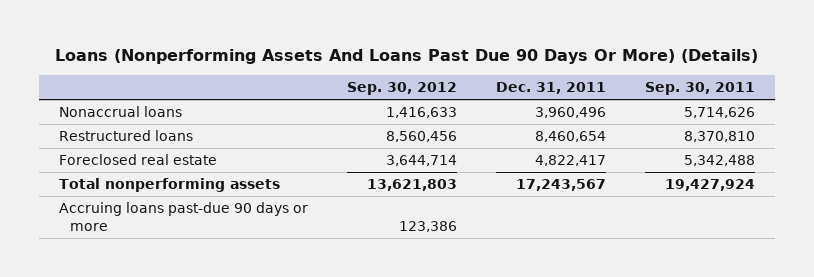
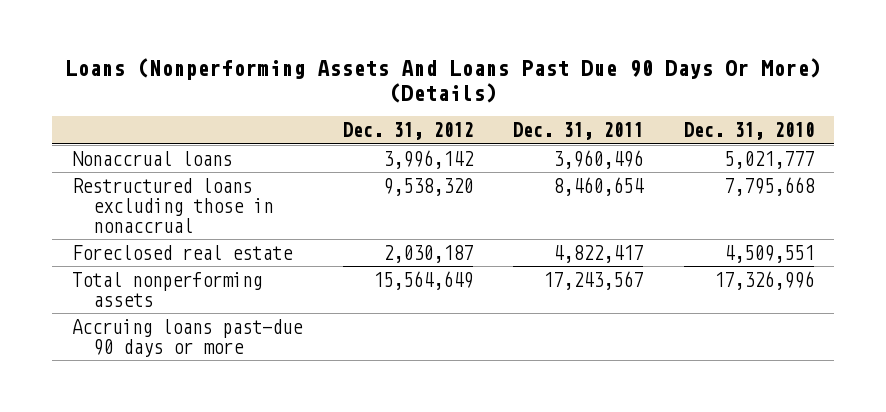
- | Sep. 30, 2012 | Dec. 31, 2011 | Sep. 30, 2011
+ | Dec. 31, 2012 | Dec. 31, 2011 | Dec. 31, 2010
- Restructured loans | 8,560,456 | 8,460,654 | 8,370,810
+ Restructured loans excluding those in nonaccrual | 9,538,320 | 8,460,654 | 7,795,668

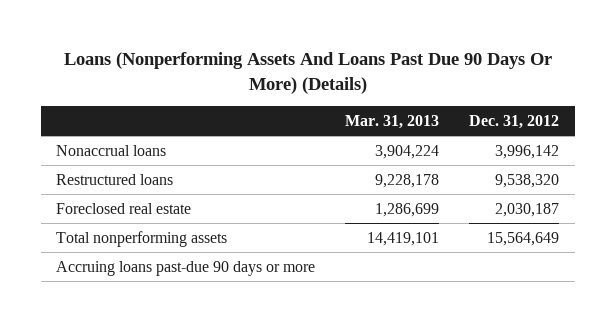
- | Dec. 31, 2012 | Dec. 31, 2011 | Dec. 31, 2010
+ | Mar. 31, 2013 | Dec. 31, 2012
- Restructured loans excluding those in nonaccrual | 9,538,320 | 8,460,654 | 7,795,668
+ Restructured loans | 9,228,178 | 9,538,320

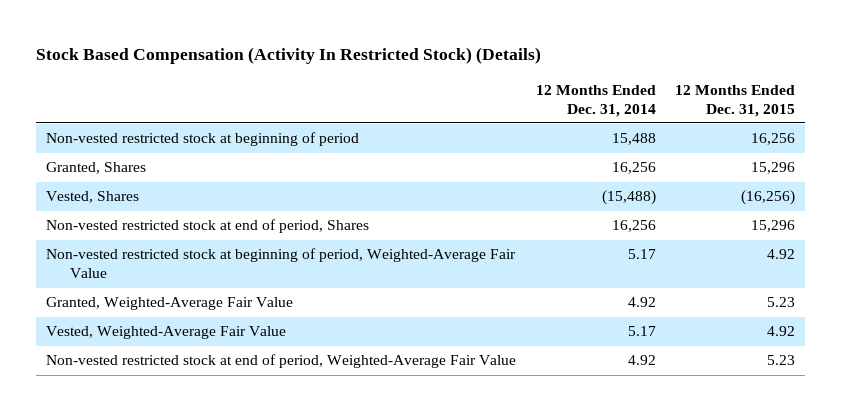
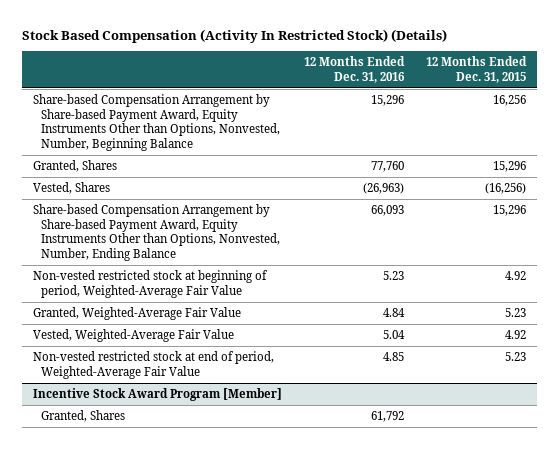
- | 12 Months Ended Dec. 31, 2014 | 12 Months Ended Dec. 31, 2015
+ | 12 Months Ended Dec. 31, 2016 | 12 Months Ended Dec. 31, 2015
- Non-vested restricted stock at beginning of period | 15,488 | 16,256
+ Share-based Compensation Arrangement by Share-based Payment Award, Equity Instruments Other than Options, Nonvested, Number, Beginning Balance | 15,296 | 16,256
- Non-vested restricted stock at end of period, Shares | 16,256 | 15,296
+ Share-based Compensation Arrangement by Share-based Payment Award, Equity Instruments Other than Options, Nonvested, Number, Ending Balance | 66,093 | 15,296
+ Incentive Stock Award Program [Member]
+ Granted, Shares | 61,792 |

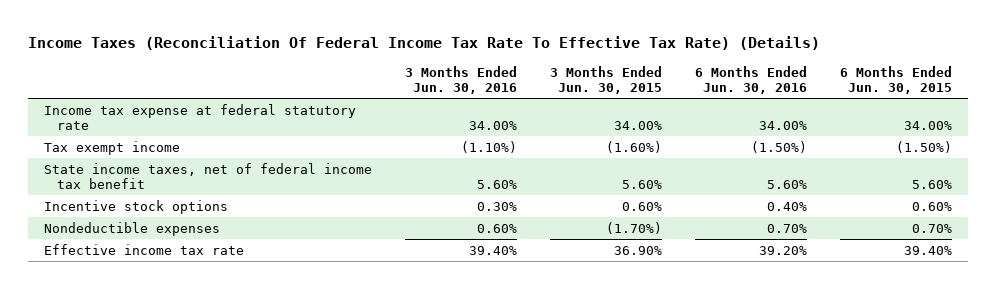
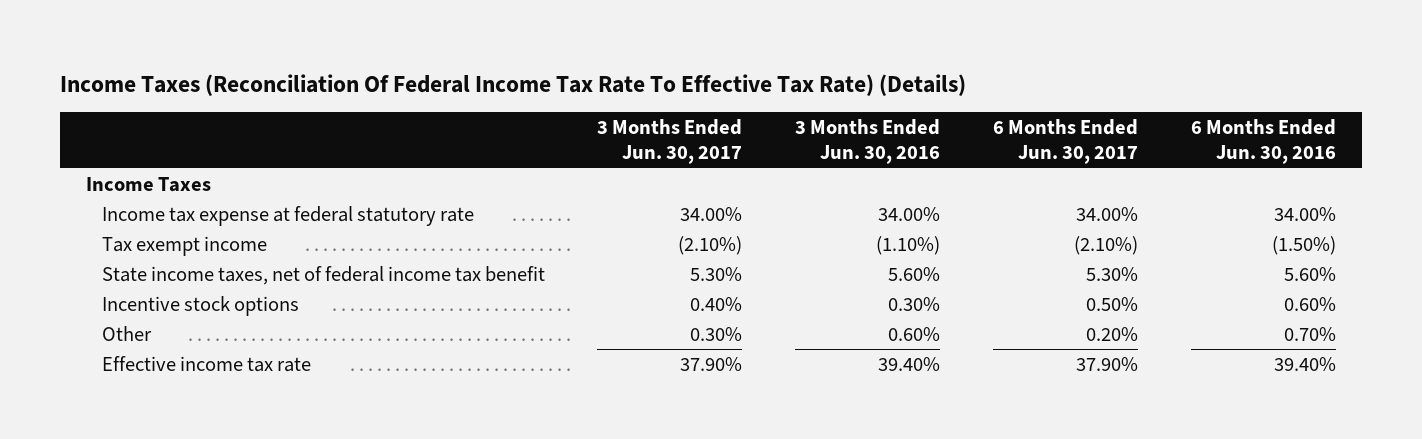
- | 3 Months Ended Jun. 30, 2016 | 3 Months Ended Jun. 30, 2015 | 6 Months Ended Jun. 30, 2016 | 6 Months Ended Jun. 30, 2015
+ | 3 Months Ended Jun. 30, 2017 | 3 Months Ended Jun. 30, 2016 | 6 Months Ended Jun. 30, 2017 | 6 Months Ended Jun. 30, 2016
+ Income Taxes
- Incentive stock options | 0.30% | 0.60% | 0.40% | 0.60%
- Nondeductible expenses | 0.60% | (1.70%) | 0.70% | 0.70%
- Effective income tax rate | 39.40% | 36.90% | 39.20% | 39.40%
+ Incentive stock options | 0.40% | 0.30% | 0.50% | 0.60%
+ Other | 0.30% | 0.60% | 0.20% | 0.70%
+ Effective income tax rate | 37.90% | 39.40% | 37.90% | 39.40%

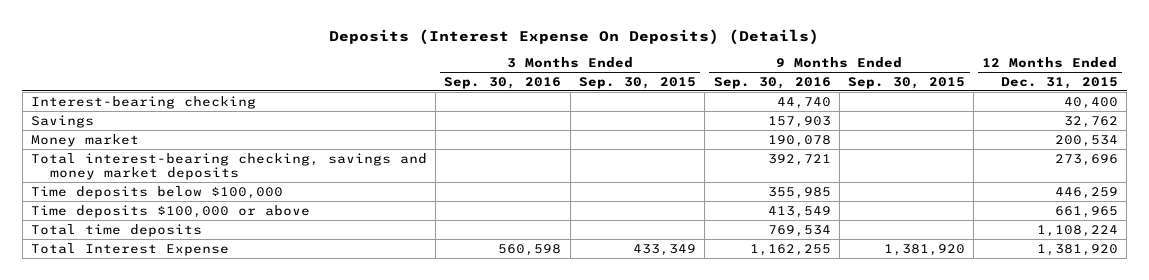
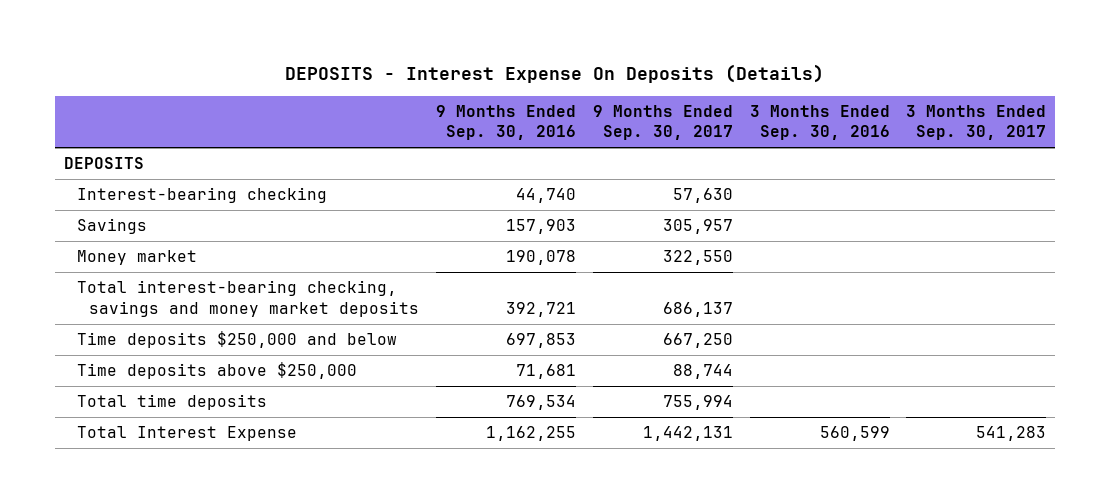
- Deposits (Interest Expense On Deposits) (Details)
+ DEPOSITS - Interest Expense On Deposits (Details)
- | 3 Months Ended Sep. 30, 2016 | 3 Months Ended Sep. 30, 2015 | 9 Months Ended Sep. 30, 2016 | 9 Months Ended Sep. 30, 2015 | 12 Months Ended Dec. 31, 2015
+ | 9 Months Ended Sep. 30, 2016 | 9 Months Ended Sep. 30, 2017 | 3 Months Ended Sep. 30, 2016 | 3 Months Ended Sep. 30, 2017
+ DEPOSITS
- Time deposits below $100,000 | | | 355,985 | | 446,259
- Time deposits $100,000 or above | | | 413,549 | | 661,965
+ Time deposits $250,000 and below | 697,853 | 667,250 | |
+ Time deposits above $250,000 | 71,681 | 88,744 | |
- Total Interest Expense | 560,598 | 433,349 | 1,162,255 | 1,381,920 | 1,381,920
+ Total Interest Expense | 1,162,255 | 1,442,131 | 560,599 | 541,283

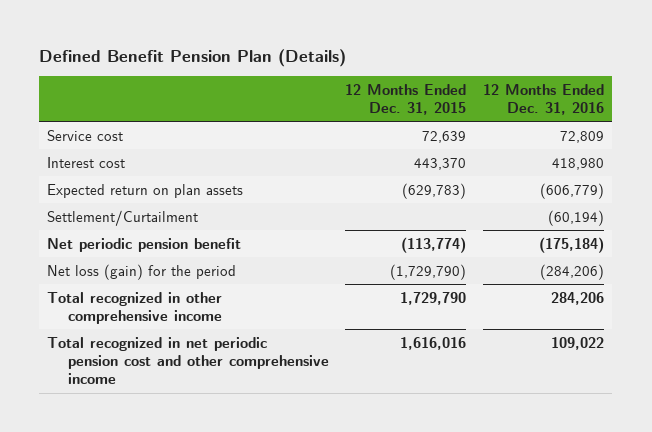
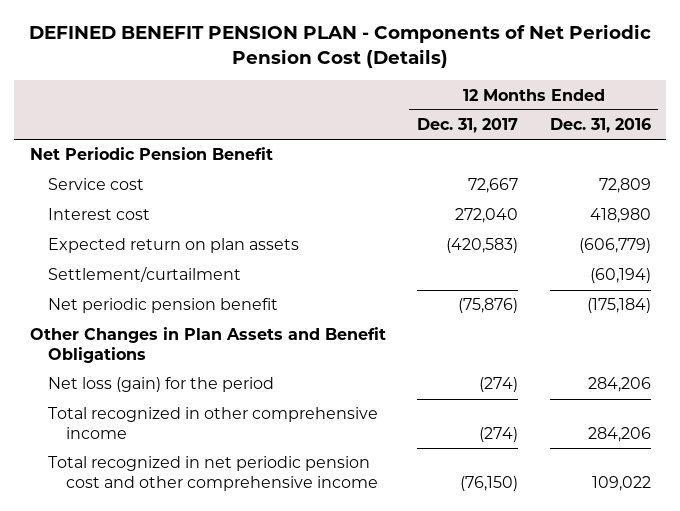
- Defined Benefit Pension Plan (Details)
+ DEFINED BENEFIT PENSION PLAN - Components of Net Periodic Pension Cost (Details)
- | 12 Months Ended Dec. 31, 2015 | 12 Months Ended Dec. 31, 2016
+ | 12 Months Ended Dec. 31, 2017 | 12 Months Ended Dec. 31, 2016
+ Net Periodic Pension Benefit
- Settlement/Curtailment | | (60,194)
+ Settlement/curtailment | | (60,194)
- Net loss (gain) for the period | (1,729,790) | (284,206)
+ Other Changes in Plan Assets and Benefit Obligations
+ Net loss (gain) for the period | (274) | 284,206

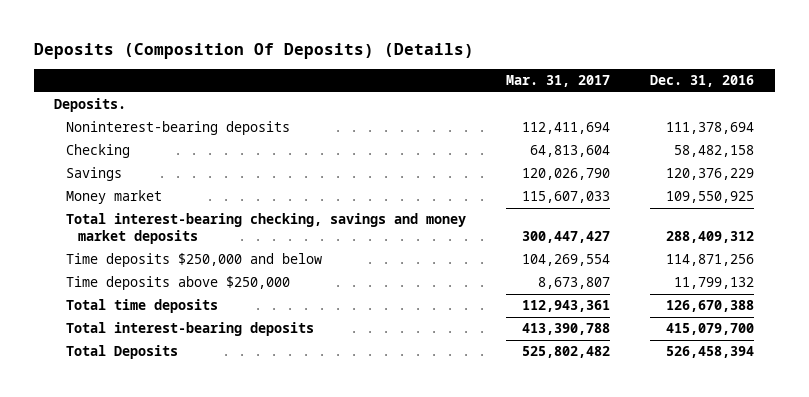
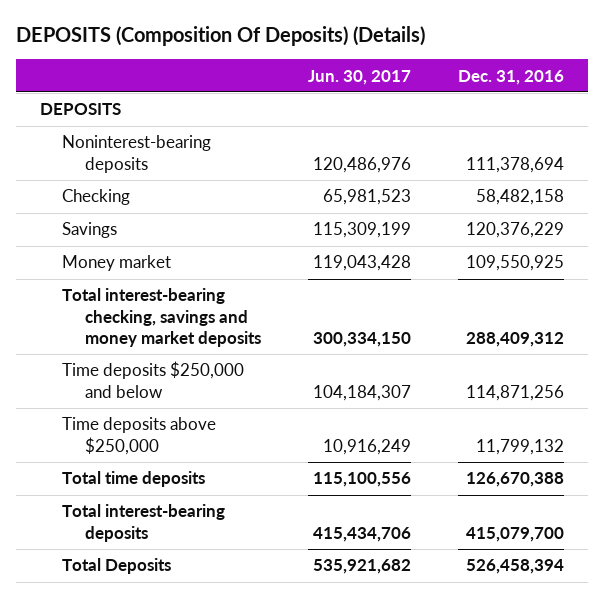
- Deposits (Composition Of Deposits) (Details)
+ DEPOSITS (Composition Of Deposits) (Details)
- | Mar. 31, 2017 | Dec. 31, 2016
+ | Jun. 30, 2017 | Dec. 31, 2016
- Deposits.
+ DEPOSITS

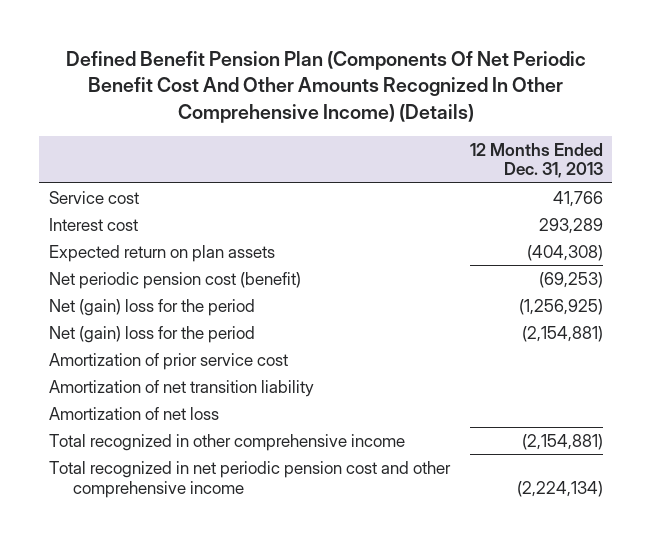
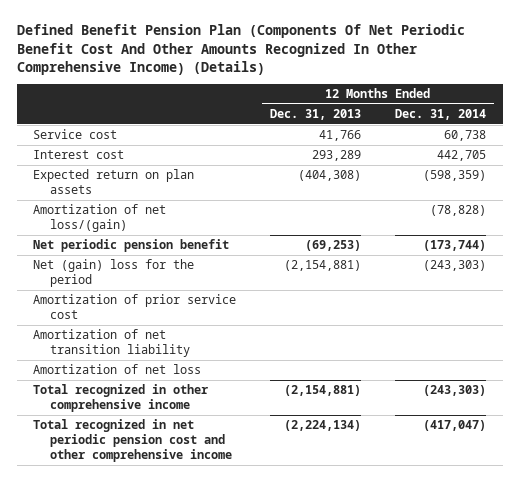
- | 12 Months Ended Dec. 31, 2013
+ | 12 Months Ended Dec. 31, 2013 | 12 Months Ended Dec. 31, 2014
- Net periodic pension cost (benefit) | (69,253)
- Net (gain) loss for the period | (1,256,925)
+ Amortization of net loss/(gain) | | (78,828)
+ Net periodic pension benefit | (69,253) | (173,744)

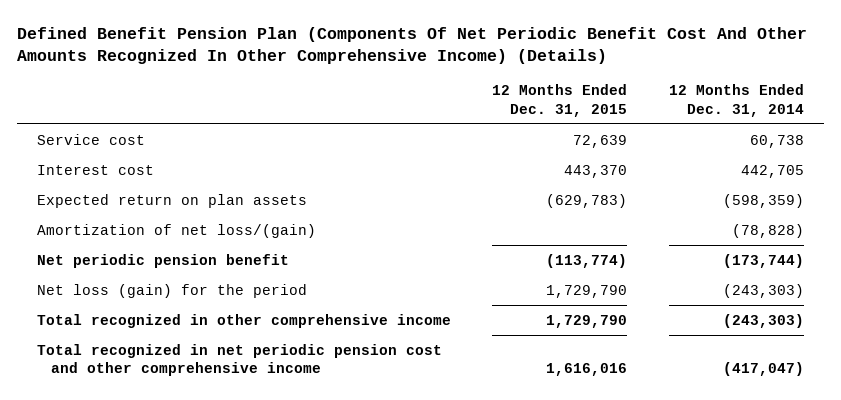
- | 12 Months Ended Dec. 31, 2013 | 12 Months Ended Dec. 31, 2014
+ | 12 Months Ended Dec. 31, 2015 | 12 Months Ended Dec. 31, 2014
- Net (gain) loss for the period | (2,154,881) | (243,303)
- Amortization of prior service cost
- Amortization of net transition liability
- Amortization of net loss
+ Net loss (gain) for the period | 1,729,790 | (243,303)

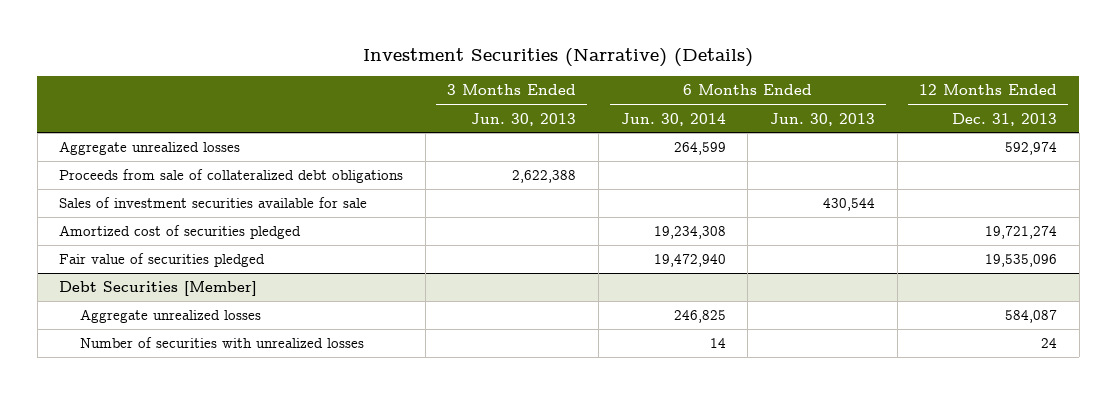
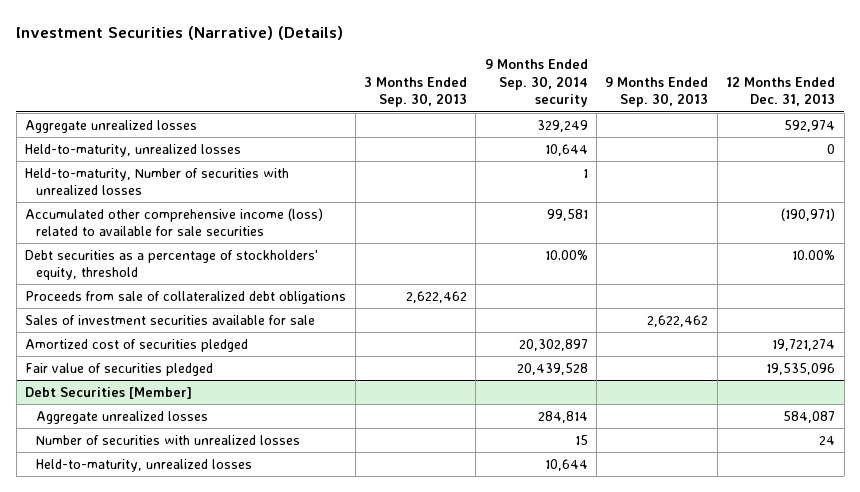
- | 3 Months Ended Jun. 30, 2013 | 6 Months Ended Jun. 30, 2014 | 6 Months Ended Jun. 30, 2013 | 12 Months Ended Dec. 31, 2013
+ | 3 Months Ended Sep. 30, 2013 | 9 Months Ended Sep. 30, 2014 security | 9 Months Ended Sep. 30, 2013 | 12 Months Ended Dec. 31, 2013
+ Held-to-maturity, unrealized losses | | 10,644 | | 0
+ Held-to-maturity, Number of securities with unrealized losses | | 1 | |
+ Accumulated other comprehensive income (loss) related to available for sale securities | | 99,581 | | (190,971)
+ Debt securities as a percentage of stockholders' equity, threshold | | 10.00% | | 10.00%
@ Debt Securities [Member]
+ Held-to-maturity, unrealized losses | | 10,644 | |

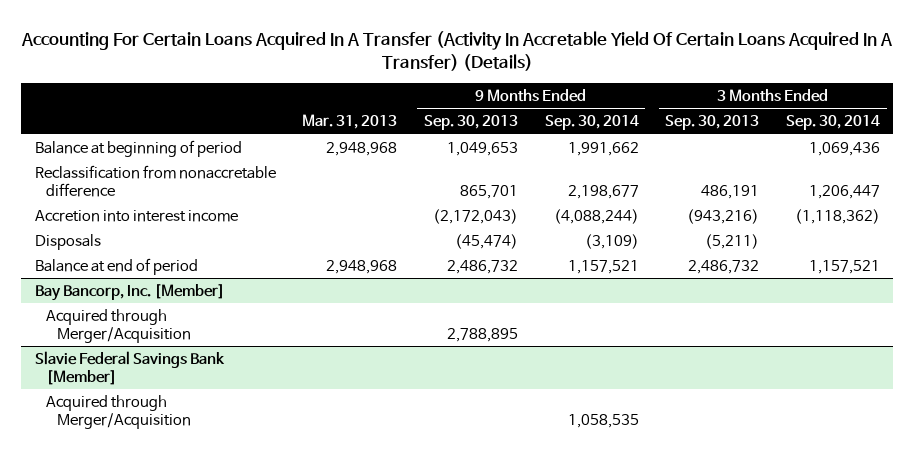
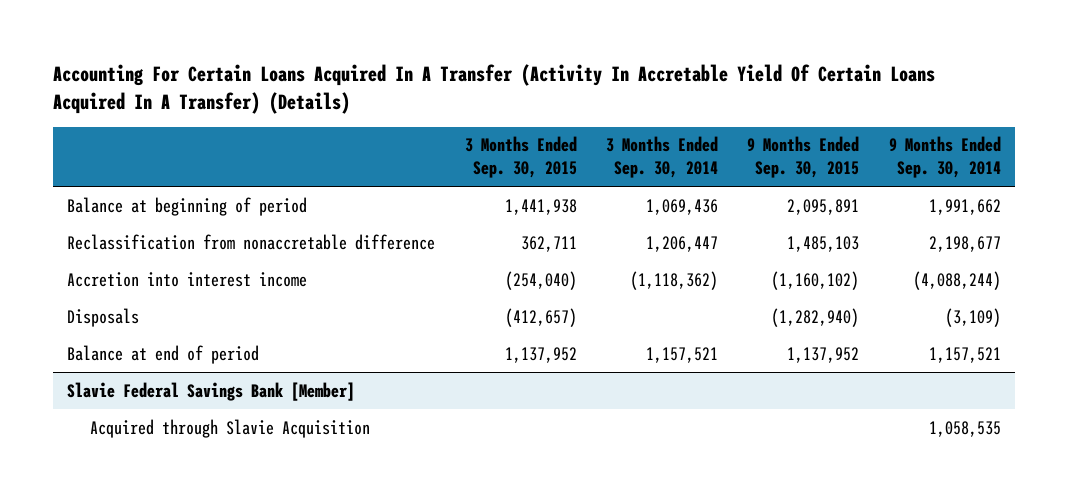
- | Mar. 31, 2013 | 9 Months Ended Sep. 30, 2013 | 9 Months Ended Sep. 30, 2014 | 3 Months Ended Sep. 30, 2013 | 3 Months Ended Sep. 30, 2014
+ | 3 Months Ended Sep. 30, 2015 | 3 Months Ended Sep. 30, 2014 | 9 Months Ended Sep. 30, 2015 | 9 Months Ended Sep. 30, 2014
- Bay Bancorp, Inc. [Member]
- Acquired through Merger/Acquisition | | 2,788,895 | | |
@ Slavie Federal Savings Bank [Member]
- Acquired through Merger/Acquisition | | | 1,058,535 | |
+ Acquired through Slavie Acquisition | | | | 1,058,535

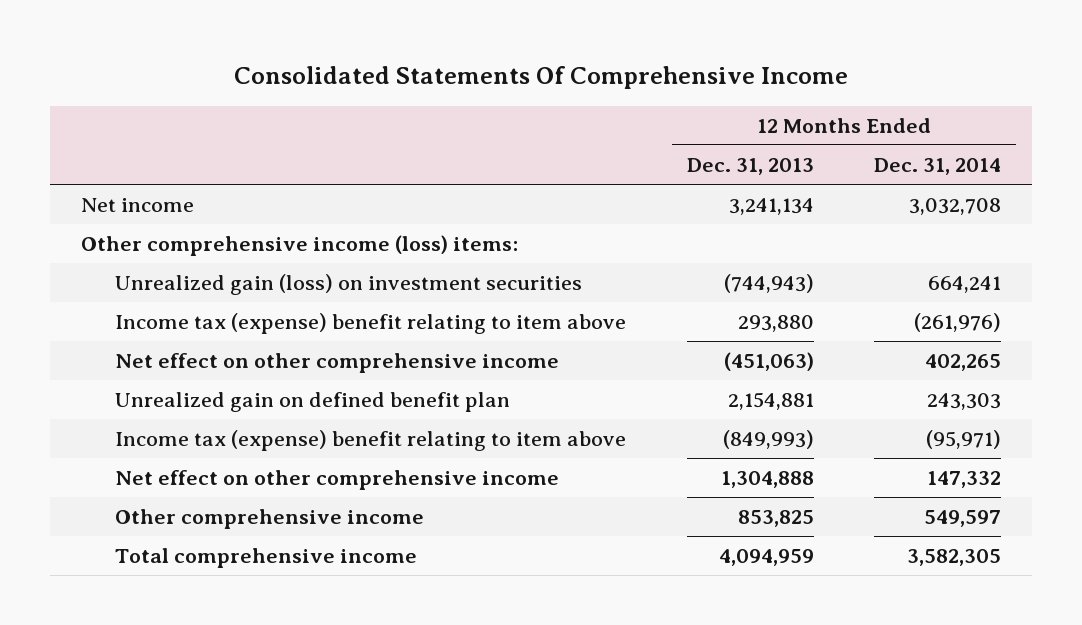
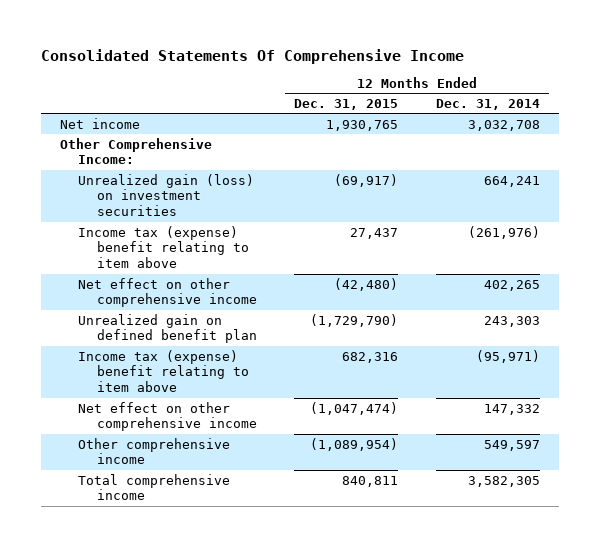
- | 12 Months Ended Dec. 31, 2013 | 12 Months Ended Dec. 31, 2014
+ | 12 Months Ended Dec. 31, 2015 | 12 Months Ended Dec. 31, 2014
- Other comprehensive income (loss) items:
+ Other Comprehensive Income:

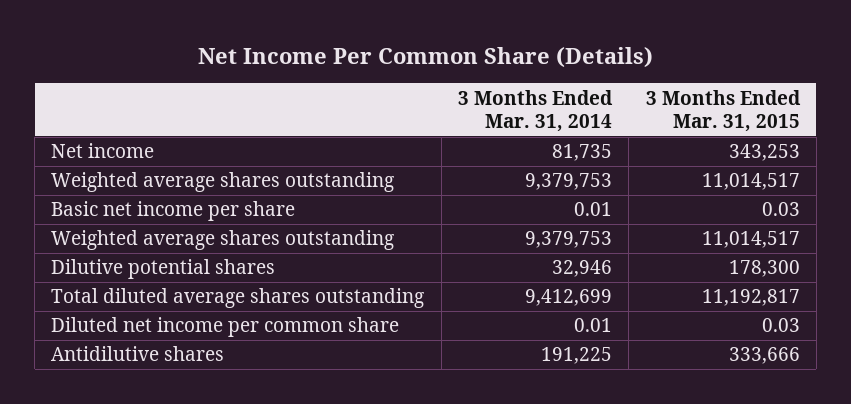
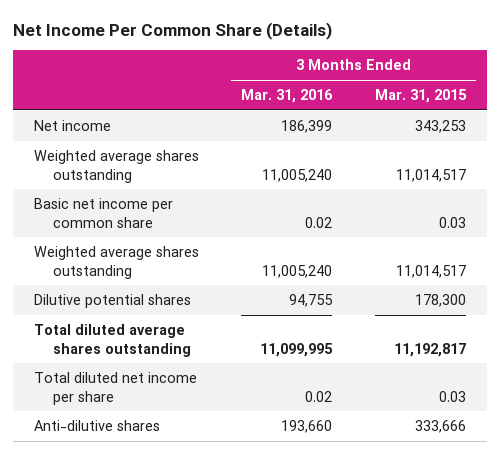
- | 3 Months Ended Mar. 31, 2014 | 3 Months Ended Mar. 31, 2015
+ | 3 Months Ended Mar. 31, 2016 | 3 Months Ended Mar. 31, 2015
- Basic net income per share | 0.01 | 0.03
+ Basic net income per common share | 0.02 | 0.03
- Diluted net income per common share | 0.01 | 0.03
- Antidilutive shares | 191,225 | 333,666
+ Total diluted net income per share | 0.02 | 0.03
+ Anti-dilutive shares | 193,660 | 333,666

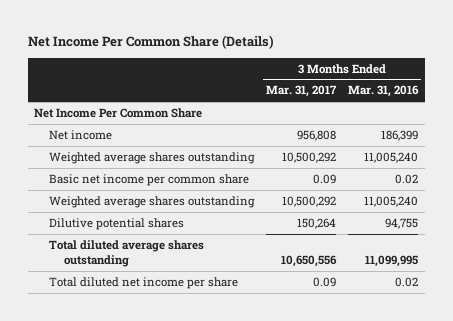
- | 3 Months Ended Mar. 31, 2016 | 3 Months Ended Mar. 31, 2015
+ | 3 Months Ended Mar. 31, 2017 | 3 Months Ended Mar. 31, 2016
+ Net Income Per Common Share
- Anti-dilutive shares | 193,660 | 333,666

